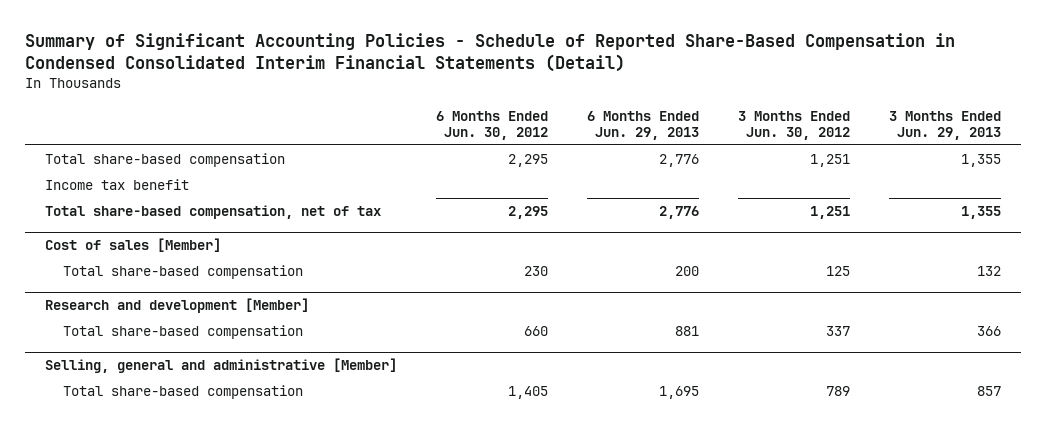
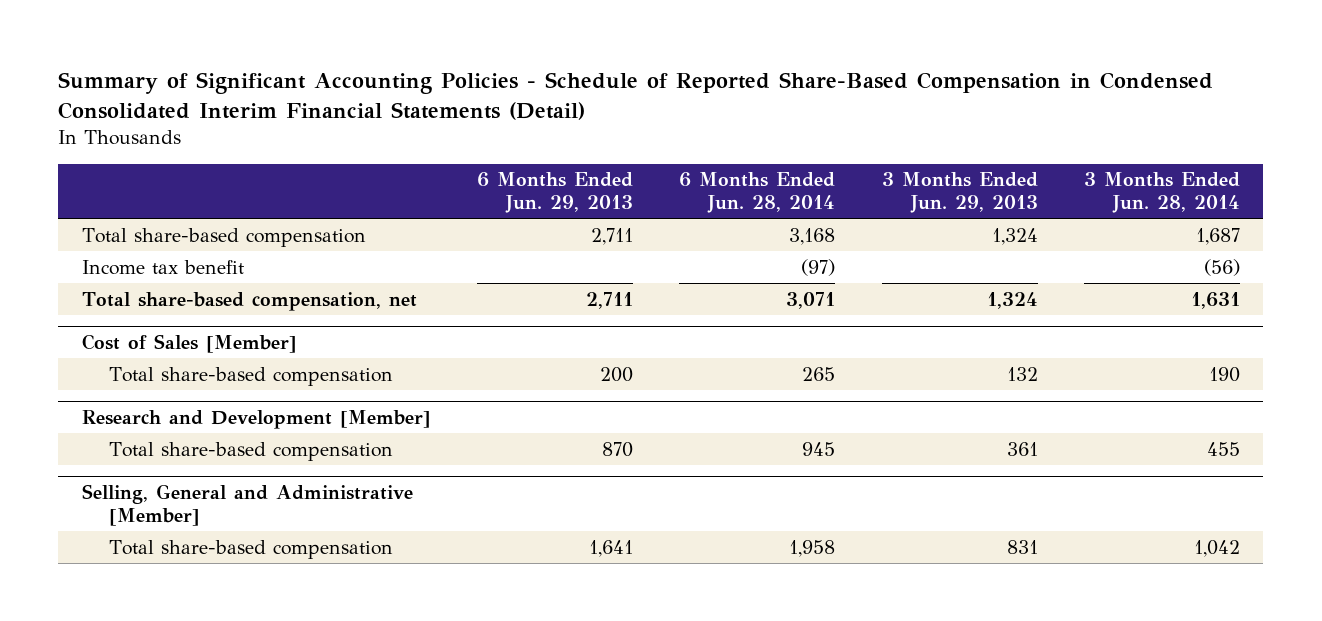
- | 6 Months Ended Jun. 30, 2012 | 6 Months Ended Jun. 29, 2013 | 3 Months Ended Jun. 30, 2012 | 3 Months Ended Jun. 29, 2013
+ | 6 Months Ended Jun. 29, 2013 | 6 Months Ended Jun. 28, 2014 | 3 Months Ended Jun. 29, 2013 | 3 Months Ended Jun. 28, 2014
- Total share-based compensation | 2,295 | 2,776 | 1,251 | 1,355
+ Total share-based compensation | 2,711 | 3,168 | 1,324 | 1,687
- Total share-based compensation, net of tax | 2,295 | 2,776 | 1,251 | 1,355
- Cost of sales [Member]
+ Total share-based compensation, net | 2,711 | 3,071 | 1,324 | 1,631
+ Cost of Sales [Member]
- Research and development [Member]
- Total share-based compensation | 660 | 881 | 337 | 366
- Selling, general and administrative [Member]
- Total share-based compensation | 1,405 | 1,695 | 789 | 857
+ Research and Development [Member]
+ Total share-based compensation | 870 | 945 | 361 | 455
+ Selling, General and Administrative [Member]
+ Total share-based compensation | 1,641 | 1,958 | 831 | 1,042

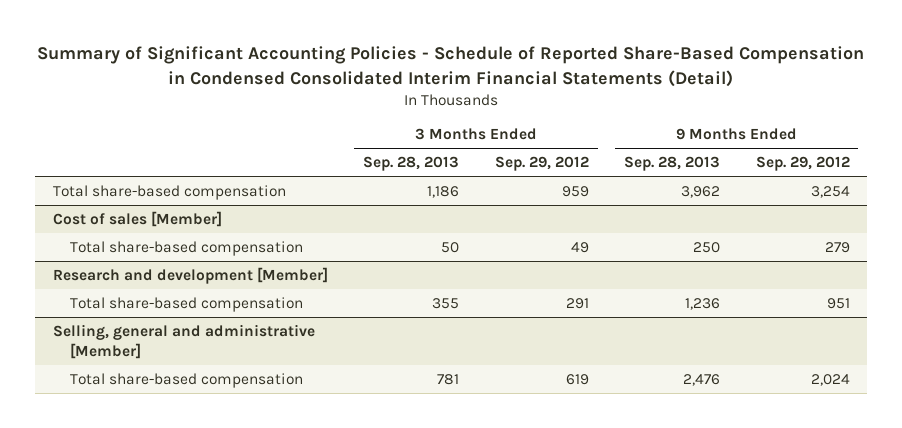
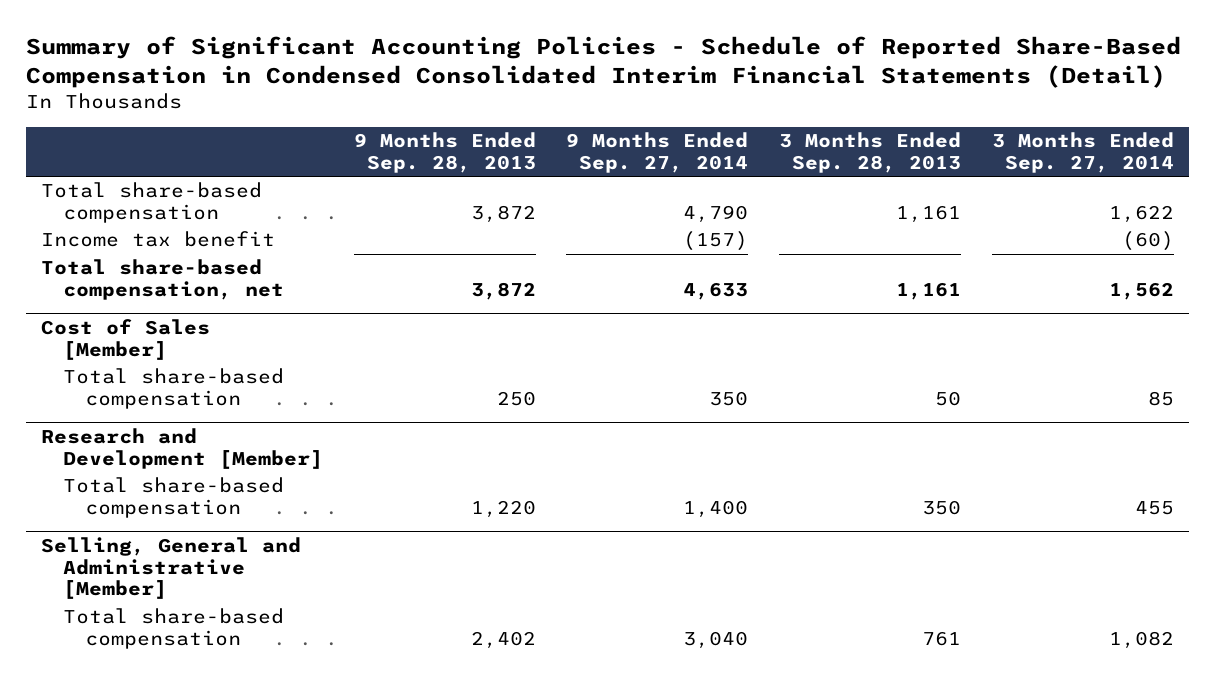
- | 3 Months Ended Sep. 28, 2013 | 3 Months Ended Sep. 29, 2012 | 9 Months Ended Sep. 28, 2013 | 9 Months Ended Sep. 29, 2012
+ | 9 Months Ended Sep. 28, 2013 | 9 Months Ended Sep. 27, 2014 | 3 Months Ended Sep. 28, 2013 | 3 Months Ended Sep. 27, 2014
- Total share-based compensation | 1,186 | 959 | 3,962 | 3,254
- Cost of sales [Member]
+ Total share-based compensation | 3,872 | 4,790 | 1,161 | 1,622
+ Income tax benefit | | (157) | | (60)
+ Total share-based compensation, net | 3,872 | 4,633 | 1,161 | 1,562
+ Cost of Sales [Member]
- Research and development [Member]
- Total share-based compensation | 355 | 291 | 1,236 | 951
- Selling, general and administrative [Member]
- Total share-based compensation | 781 | 619 | 2,476 | 2,024
+ Research and Development [Member]
+ Total share-based compensation | 1,220 | 1,400 | 350 | 455
+ Selling, General and Administrative [Member]
+ Total share-based compensation | 2,402 | 3,040 | 761 | 1,082

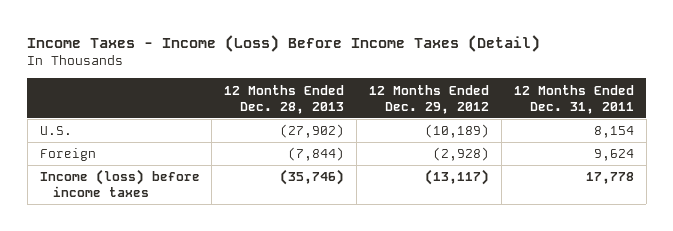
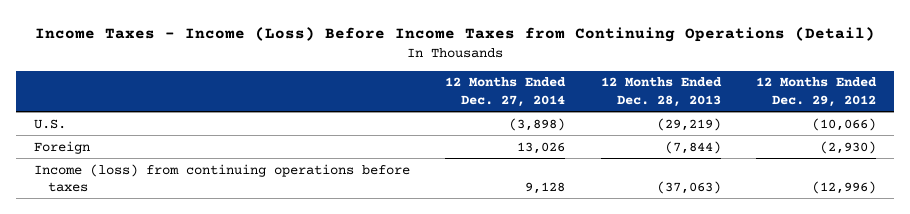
- Income Taxes - Income (Loss) Before Income Taxes (Detail)
+ Income Taxes - Income (Loss) Before Income Taxes from Continuing Operations (Detail)
- | 12 Months Ended Dec. 28, 2013 | 12 Months Ended Dec. 29, 2012 | 12 Months Ended Dec. 31, 2011
+ | 12 Months Ended Dec. 27, 2014 | 12 Months Ended Dec. 28, 2013 | 12 Months Ended Dec. 29, 2012
- U.S. | (27,902) | (10,189) | 8,154
- Foreign | (7,844) | (2,928) | 9,624
- Income (loss) before income taxes | (35,746) | (13,117) | 17,778
+ U.S. | (3,898) | (29,219) | (10,066)
+ Foreign | 13,026 | (7,844) | (2,930)
+ Income (loss) from continuing operations before taxes | 9,128 | (37,063) | (12,996)

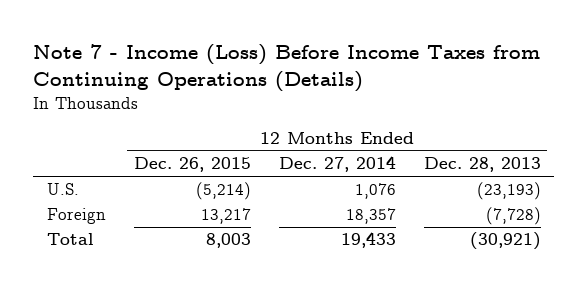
- Income Taxes - Income (Loss) Before Income Taxes from Continuing Operations (Detail)
+ Note 7 - Income (Loss) Before Income Taxes from Continuing Operations (Details)
- | 12 Months Ended Dec. 27, 2014 | 12 Months Ended Dec. 28, 2013 | 12 Months Ended Dec. 29, 2012
+ | 12 Months Ended Dec. 26, 2015 | 12 Months Ended Dec. 27, 2014 | 12 Months Ended Dec. 28, 2013
- U.S. | (3,898) | (29,219) | (10,066)
- Foreign | 13,026 | (7,844) | (2,930)
- Income (loss) from continuing operations before taxes | 9,128 | (37,063) | (12,996)
+ U.S. | (5,214) | 1,076 | (23,193)
+ Foreign | 13,217 | 18,357 | (7,728)
+ Total | 8,003 | 19,433 | (30,921)

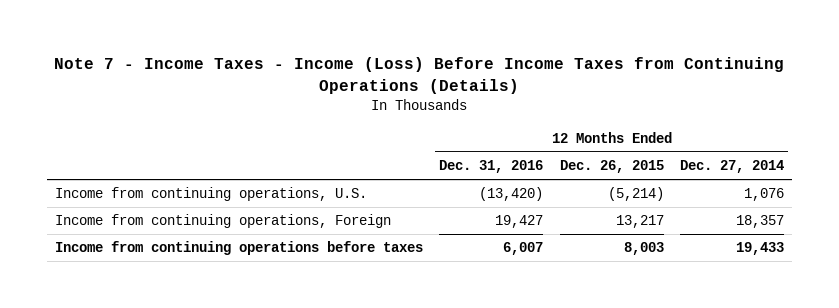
- Note 7 - Income (Loss) Before Income Taxes from Continuing Operations (Details)
+ Note 7 - Income Taxes - Income (Loss) Before Income Taxes from Continuing Operations (Details)
- | 12 Months Ended Dec. 26, 2015 | 12 Months Ended Dec. 27, 2014 | 12 Months Ended Dec. 28, 2013
+ | 12 Months Ended Dec. 31, 2016 | 12 Months Ended Dec. 26, 2015 | 12 Months Ended Dec. 27, 2014
- U.S. | (5,214) | 1,076 | (23,193)
- Foreign | 13,217 | 18,357 | (7,728)
- Total | 8,003 | 19,433 | (30,921)
+ Income from continuing operations, U.S. | (13,420) | (5,214) | 1,076
+ Income from continuing operations, Foreign | 19,427 | 13,217 | 18,357
+ Income from continuing operations before taxes | 6,007 | 8,003 | 19,433

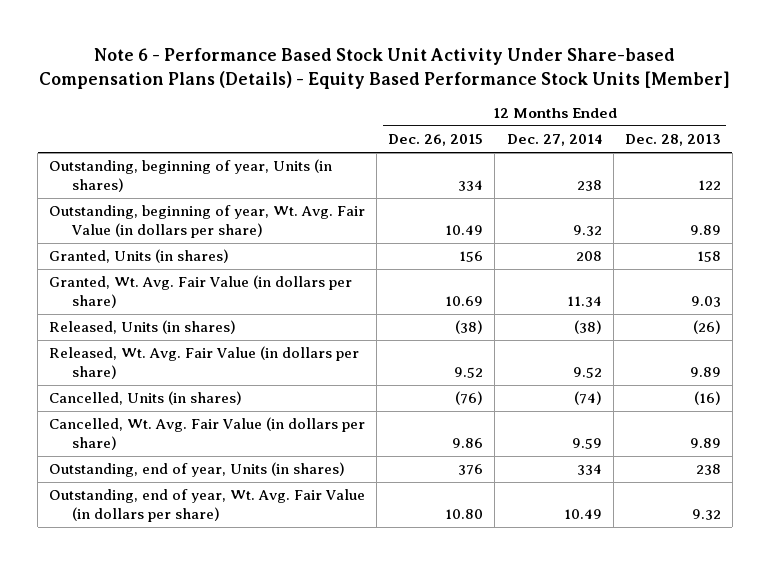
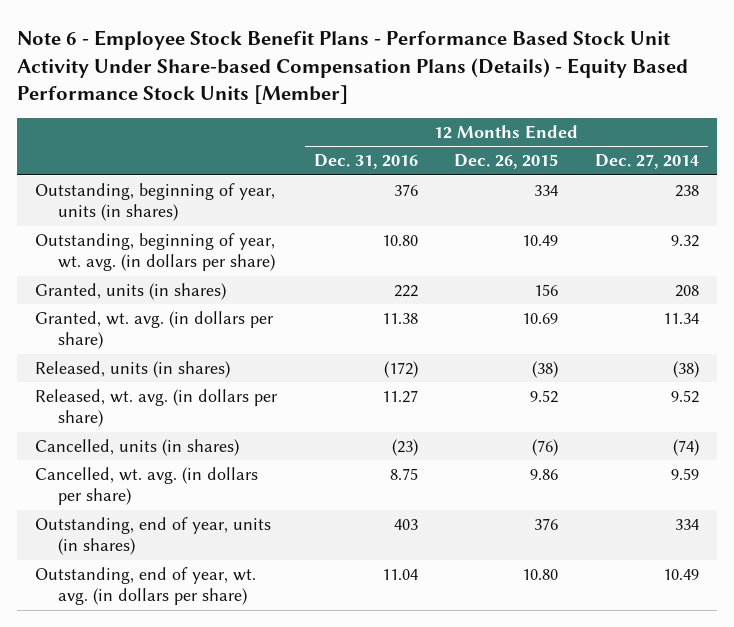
- Note 6 - Performance Based Stock Unit Activity Under Share-based Compensation Plans (Details) - Equity Based Performance Stock Units [Member]
+ Note 6 - Employee Stock Benefit Plans - Performance Based Stock Unit Activity Under Share-based Compensation Plans (Details) - Equity Based Performance Stock Units [Member]
- | 12 Months Ended Dec. 26, 2015 | 12 Months Ended Dec. 27, 2014 | 12 Months Ended Dec. 28, 2013
+ | 12 Months Ended Dec. 31, 2016 | 12 Months Ended Dec. 26, 2015 | 12 Months Ended Dec. 27, 2014
- Outstanding, beginning of year, Units (in shares) | 334 | 238 | 122
- Outstanding, beginning of year, Wt. Avg. Fair Value (in dollars per share) | 10.49 | 9.32 | 9.89
- Granted, Units (in shares) | 156 | 208 | 158
- Granted, Wt. Avg. Fair Value (in dollars per share) | 10.69 | 11.34 | 9.03
- Released, Units (in shares) | (38) | (38) | (26)
- Released, Wt. Avg. Fair Value (in dollars per share) | 9.52 | 9.52 | 9.89
- Cancelled, Units (in shares) | (76) | (74) | (16)
- Cancelled, Wt. Avg. Fair Value (in dollars per share) | 9.86 | 9.59 | 9.89
- Outstanding, end of year, Units (in shares) | 376 | 334 | 238
- Outstanding, end of year, Wt. Avg. Fair Value (in dollars per share) | 10.80 | 10.49 | 9.32
+ Outstanding, beginning of year, units (in shares) | 376 | 334 | 238
+ Outstanding, beginning of year, wt. avg. (in dollars per share) | 10.80 | 10.49 | 9.32
+ Granted, units (in shares) | 222 | 156 | 208
+ Granted, wt. avg. (in dollars per share) | 11.38 | 10.69 | 11.34
+ Released, units (in shares) | (172) | (38) | (38)
+ Released, wt. avg. (in dollars per share) | 11.27 | 9.52 | 9.52
+ Cancelled, units (in shares) | (23) | (76) | (74)
+ Cancelled, wt. avg. (in dollars per share) | 8.75 | 9.86 | 9.59
+ Outstanding, end of year, units (in shares) | 403 | 376 | 334
+ Outstanding, end of year, wt. avg. (in dollars per share) | 11.04 | 10.80 | 10.49

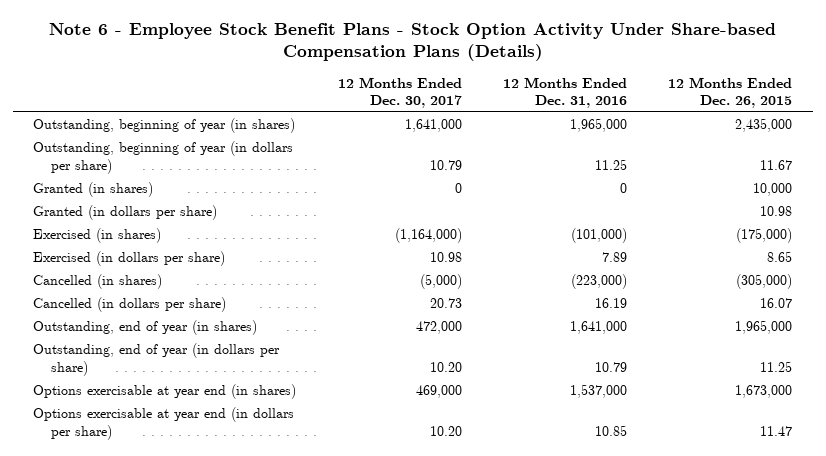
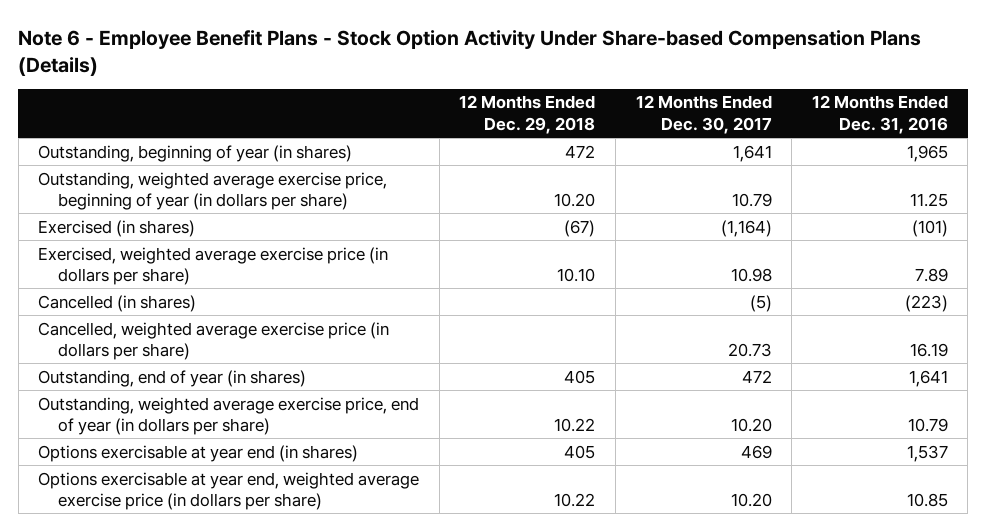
- Note 6 - Employee Stock Benefit Plans - Stock Option Activity Under Share-based Compensation Plans (Details)
+ Note 6 - Employee Benefit Plans - Stock Option Activity Under Share-based Compensation Plans (Details)
- | 12 Months Ended Dec. 30, 2017 | 12 Months Ended Dec. 31, 2016 | 12 Months Ended Dec. 26, 2015
+ | 12 Months Ended Dec. 29, 2018 | 12 Months Ended Dec. 30, 2017 | 12 Months Ended Dec. 31, 2016
- Outstanding, beginning of year (in shares) | 1,641,000 | 1,965,000 | 2,435,000
- Outstanding, beginning of year (in dollars per share) | 10.79 | 11.25 | 11.67
- Granted (in shares) | 0 | 0 | 10,000
- Granted (in dollars per share) | | | 10.98
- Exercised (in shares) | (1,164,000) | (101,000) | (175,000)
- Exercised (in dollars per share) | 10.98 | 7.89 | 8.65
- Cancelled (in shares) | (5,000) | (223,000) | (305,000)
- Cancelled (in dollars per share) | 20.73 | 16.19 | 16.07
- Outstanding, end of year (in shares) | 472,000 | 1,641,000 | 1,965,000
- Outstanding, end of year (in dollars per share) | 10.20 | 10.79 | 11.25
- Options exercisable at year end (in shares) | 469,000 | 1,537,000 | 1,673,000
- Options exercisable at year end (in dollars per share) | 10.20 | 10.85 | 11.47
+ Outstanding, beginning of year (in shares) | 472 | 1,641 | 1,965
+ Outstanding, weighted average exercise price, beginning of year (in dollars per share) | 10.20 | 10.79 | 11.25
+ Exercised (in shares) | (67) | (1,164) | (101)
+ Exercised, weighted average exercise price (in dollars per share) | 10.10 | 10.98 | 7.89
+ Cancelled (in shares) | | (5) | (223)
+ Cancelled, weighted average exercise price (in dollars per share) | | 20.73 | 16.19
+ Outstanding, end of year (in shares) | 405 | 472 | 1,641
+ Outstanding, weighted average exercise price, end of year (in dollars per share) | 10.22 | 10.20 | 10.79
+ Options exercisable at year end (in shares) | 405 | 469 | 1,537
+ Options exercisable at year end, weighted average exercise price (in dollars per share) | 10.22 | 10.20 | 10.85

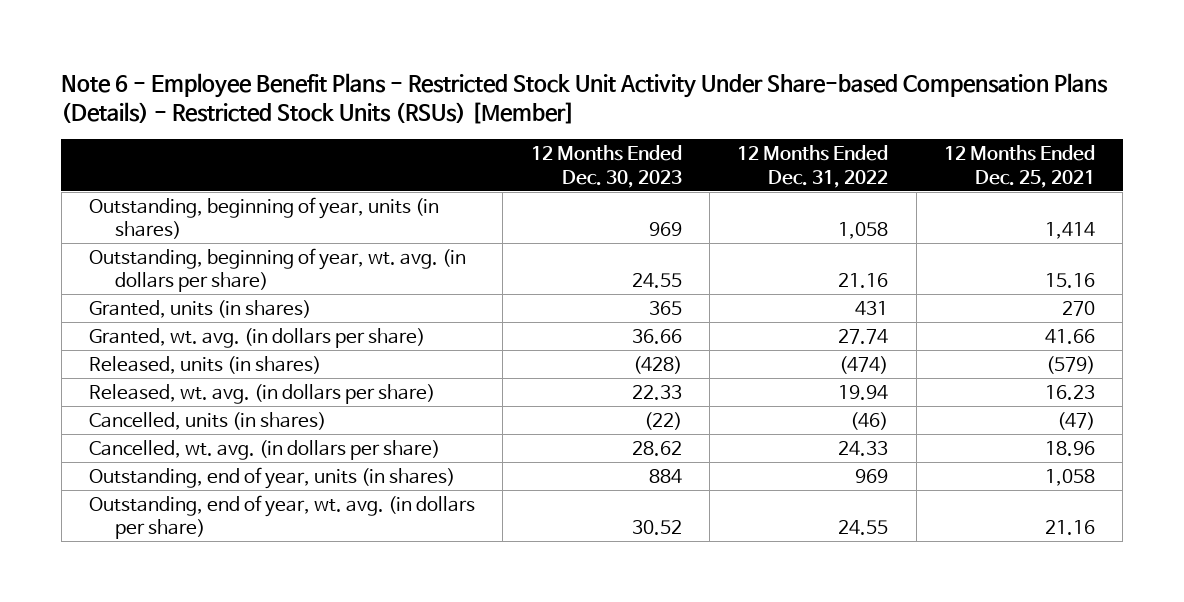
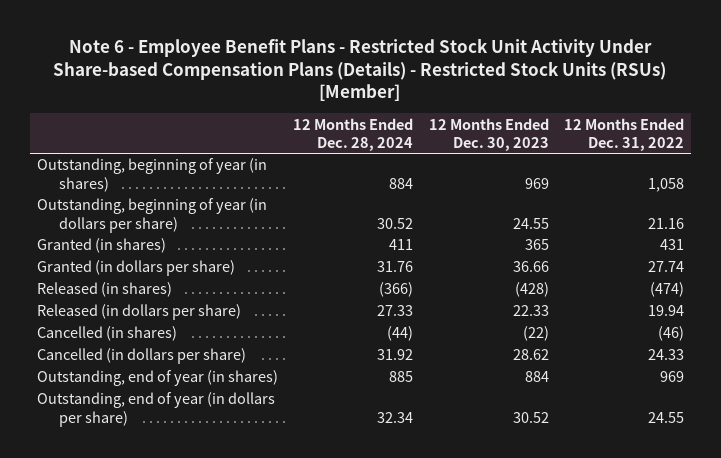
- | 12 Months Ended Dec. 30, 2023 | 12 Months Ended Dec. 31, 2022 | 12 Months Ended Dec. 25, 2021
+ | 12 Months Ended Dec. 28, 2024 | 12 Months Ended Dec. 30, 2023 | 12 Months Ended Dec. 31, 2022
- Outstanding, beginning of year, units (in shares) | 969 | 1,058 | 1,414
- Outstanding, beginning of year, wt. avg. (in dollars per share) | 24.55 | 21.16 | 15.16
- Granted, units (in shares) | 365 | 431 | 270
- Granted, wt. avg. (in dollars per share) | 36.66 | 27.74 | 41.66
- Released, units (in shares) | (428) | (474) | (579)
- Released, wt. avg. (in dollars per share) | 22.33 | 19.94 | 16.23
- Cancelled, units (in shares) | (22) | (46) | (47)
- Cancelled, wt. avg. (in dollars per share) | 28.62 | 24.33 | 18.96
- Outstanding, end of year, units (in shares) | 884 | 969 | 1,058
- Outstanding, end of year, wt. avg. (in dollars per share) | 30.52 | 24.55 | 21.16
+ Outstanding, beginning of year (in shares) | 884 | 969 | 1,058
+ Outstanding, beginning of year (in dollars per share) | 30.52 | 24.55 | 21.16
+ Granted (in shares) | 411 | 365 | 431
+ Granted (in dollars per share) | 31.76 | 36.66 | 27.74
+ Released (in shares) | (366) | (428) | (474)
+ Released (in dollars per share) | 27.33 | 22.33 | 19.94
+ Cancelled (in shares) | (44) | (22) | (46)
+ Cancelled (in dollars per share) | 31.92 | 28.62 | 24.33
+ Outstanding, end of year (in shares) | 885 | 884 | 969
+ Outstanding, end of year (in dollars per share) | 32.34 | 30.52 | 24.55

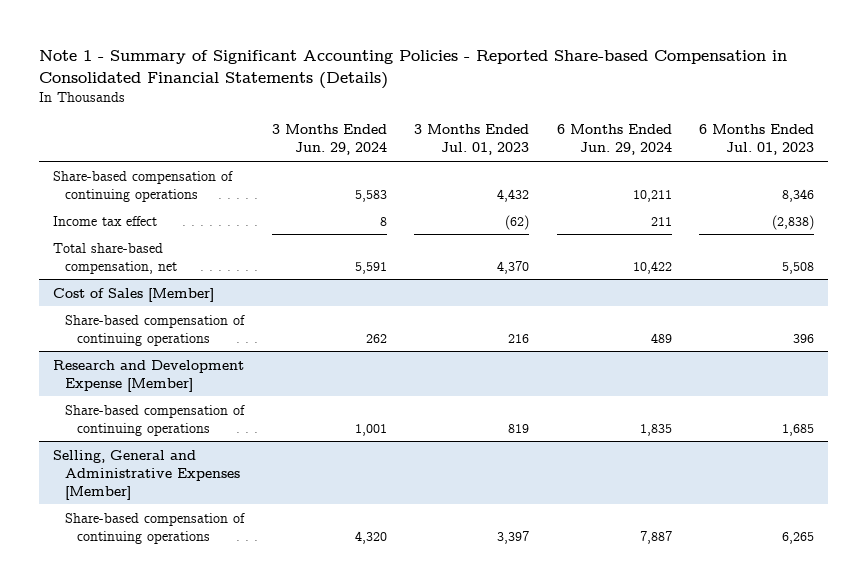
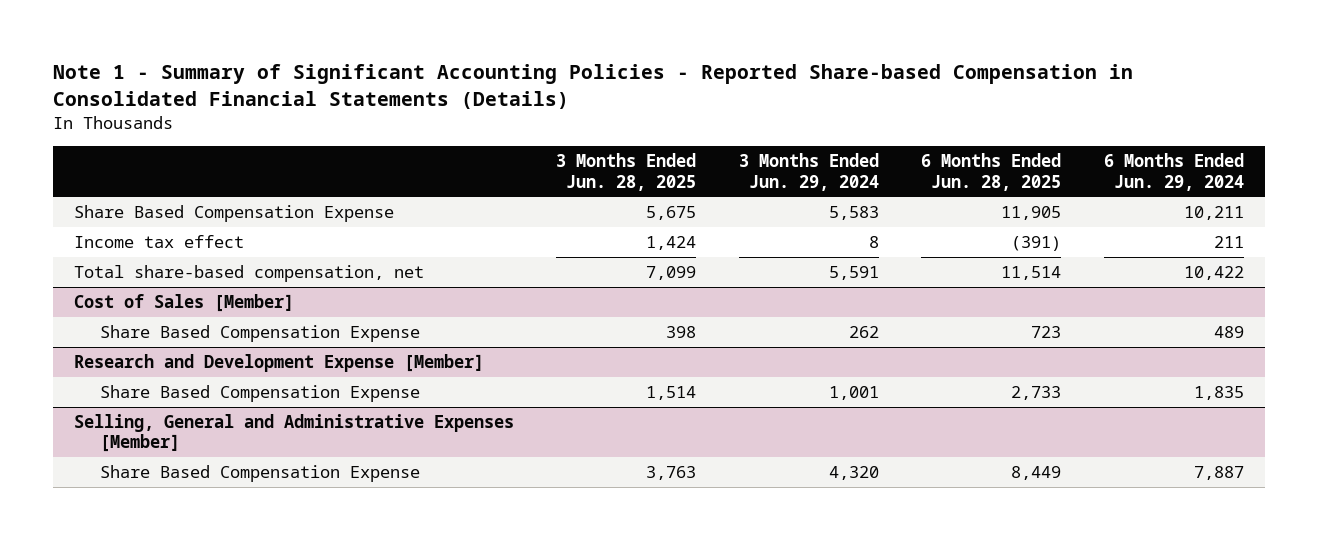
- | 3 Months Ended Jun. 29, 2024 | 3 Months Ended Jul. 01, 2023 | 6 Months Ended Jun. 29, 2024 | 6 Months Ended Jul. 01, 2023
+ | 3 Months Ended Jun. 28, 2025 | 3 Months Ended Jun. 29, 2024 | 6 Months Ended Jun. 28, 2025 | 6 Months Ended Jun. 29, 2024
- Share-based compensation of continuing operations | 5,583 | 4,432 | 10,211 | 8,346
+ Share Based Compensation Expense | 5,675 | 5,583 | 11,905 | 10,211
@ Cost of Sales [Member]
- Share-based compensation of continuing operations | 262 | 216 | 489 | 396
+ Share Based Compensation Expense | 398 | 262 | 723 | 489
@ Research and Development Expense [Member]
- Share-based compensation of continuing operations | 1,001 | 819 | 1,835 | 1,685
+ Share Based Compensation Expense | 1,514 | 1,001 | 2,733 | 1,835
@ Selling, General and Administrative Expenses [Member]
- Share-based compensation of continuing operations | 4,320 | 3,397 | 7,887 | 6,265
+ Share Based Compensation Expense | 3,763 | 4,320 | 8,449 | 7,887

